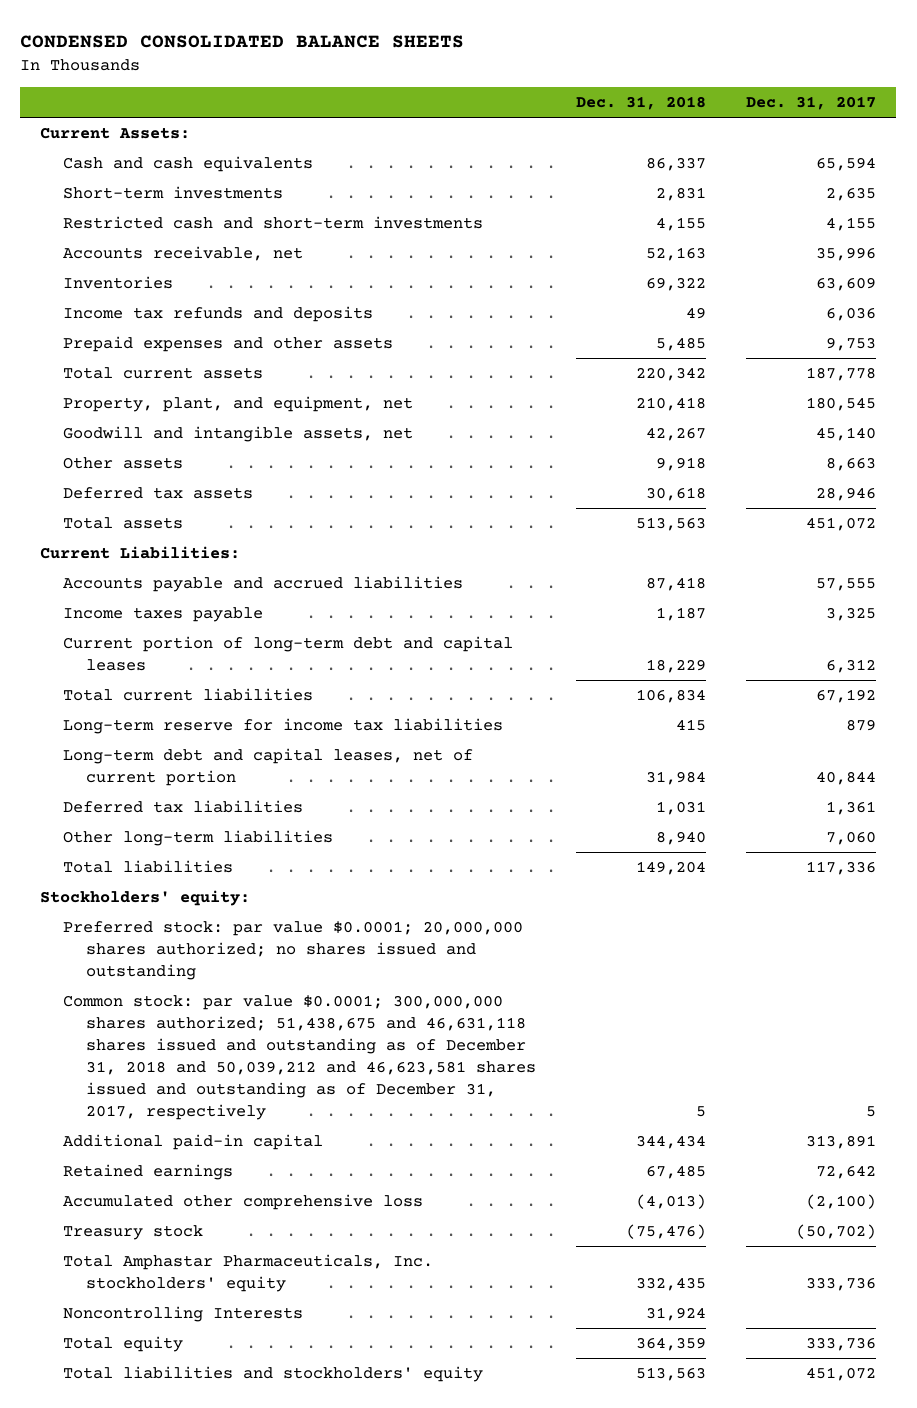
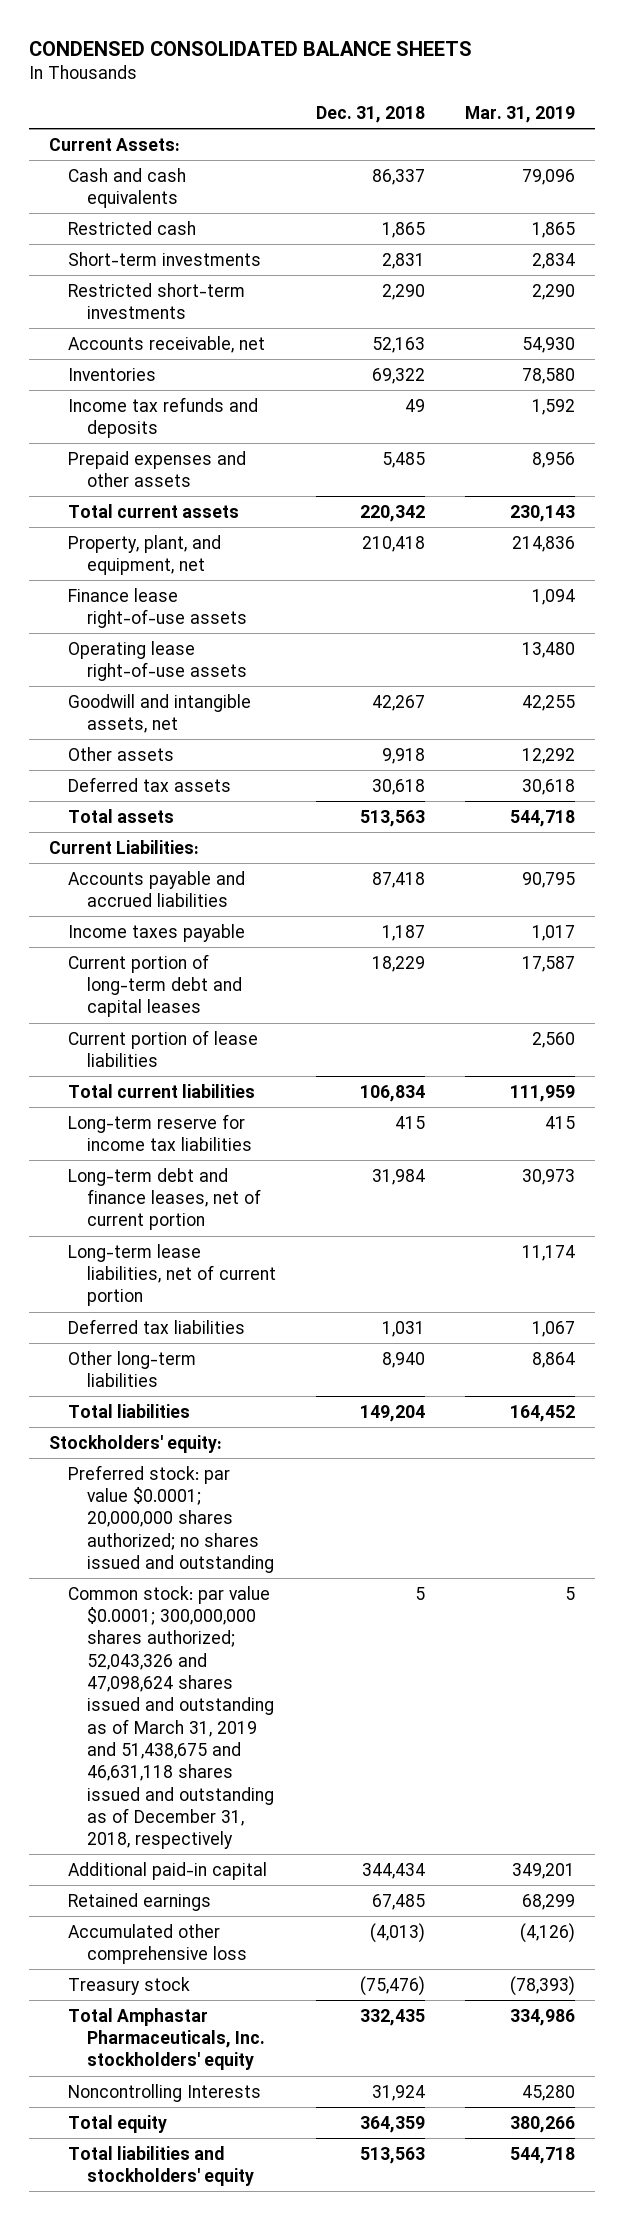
- | Dec. 31, 2018 | Dec. 31, 2017
+ | Dec. 31, 2018 | Mar. 31, 2019
+ Restricted cash | 1,865 | 1,865
- Restricted cash and short-term investments | 4,155 | 4,155
+ Restricted short-term investments | 2,290 | 2,290
+ Finance lease right-of-use assets | | 1,094
+ Operating lease right-of-use assets | | 13,480
+ Current portion of lease liabilities | | 2,560
- Long-term debt and capital leases, net of current portion | 31,984 | 40,844
+ Long-term debt and finance leases, net of current portion | 31,984 | 30,973
+ Long-term lease liabilities, net of current portion | | 11,174
- Common stock: par value $0.0001; 300,000,000 shares authorized; 51,438,675 and 46,631,118 shares issued and outstanding as of December 31, 2018 and 50,039,212 and 46,623,581 shares issued and outstanding as of December 31, 2017, respectively | 5 | 5
+ Common stock: par value $0.0001; 300,000,000 shares authorized; 52,043,326 and 47,098,624 shares issued and outstanding as of March 31, 2019 and 51,438,675 and 46,631,118 shares issued and outstanding as of December 31, 2018, respectively | 5 | 5

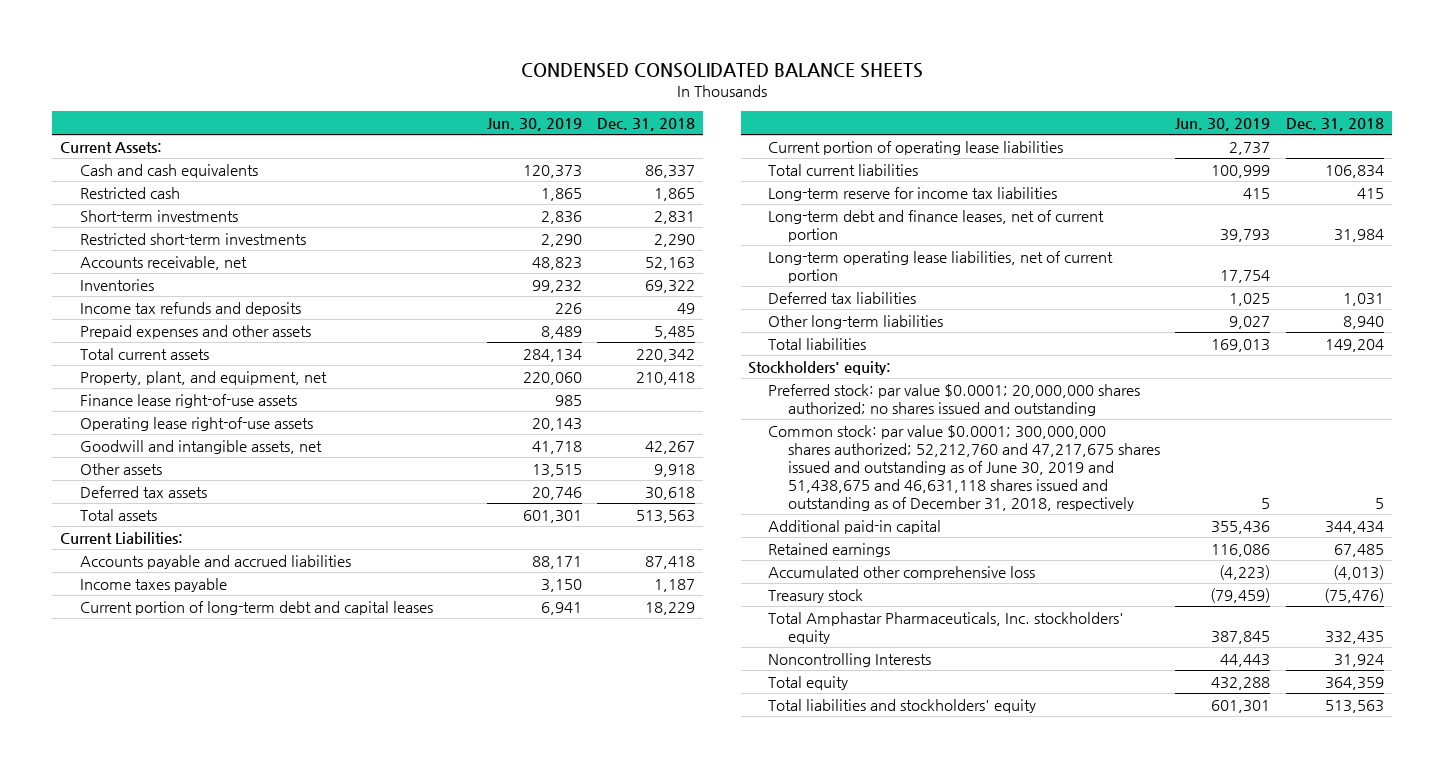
- | Dec. 31, 2018 | Mar. 31, 2019
+ | Jun. 30, 2019 | Dec. 31, 2018
- Current portion of lease liabilities | | 2,560
+ Current portion of operating lease liabilities | 2,737 |
- Long-term lease liabilities, net of current portion | | 11,174
+ Long-term operating lease liabilities, net of current portion | 17,754 |
- Common stock: par value $0.0001; 300,000,000 shares authorized; 52,043,326 and 47,098,624 shares issued and outstanding as of March 31, 2019 and 51,438,675 and 46,631,118 shares issued and outstanding as of December 31, 2018, respectively | 5 | 5
+ Common stock: par value $0.0001; 300,000,000 shares authorized; 52,212,760 and 47,217,675 shares issued and outstanding as of June 30, 2019 and 51,438,675 and 46,631,118 shares issued and outstanding as of December 31, 2018, respectively | 5 | 5

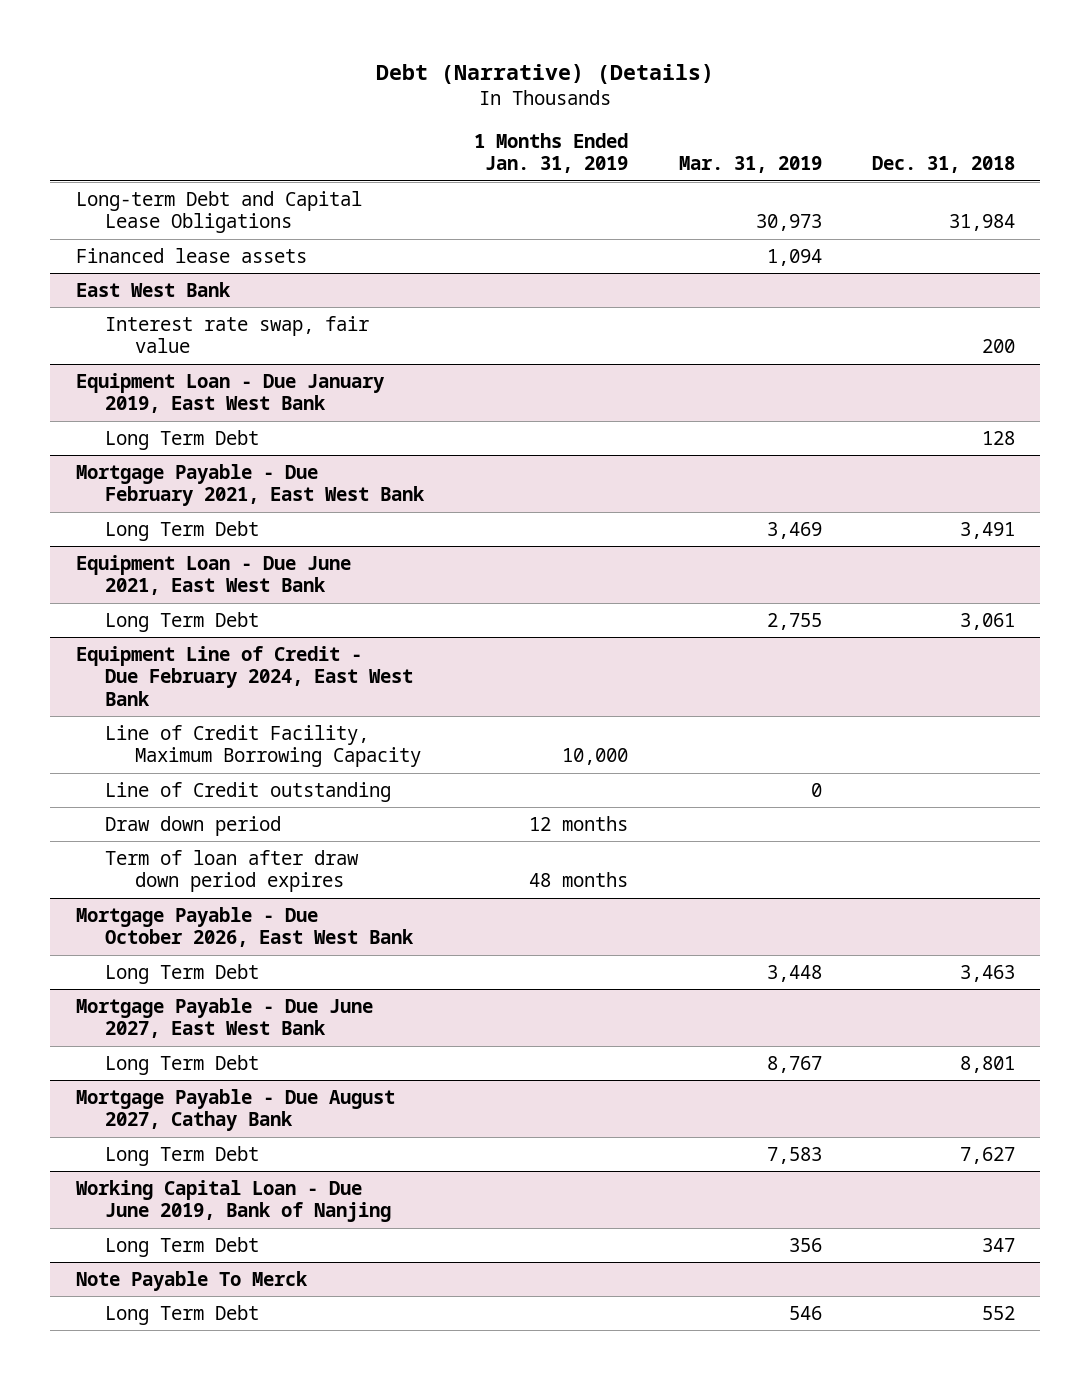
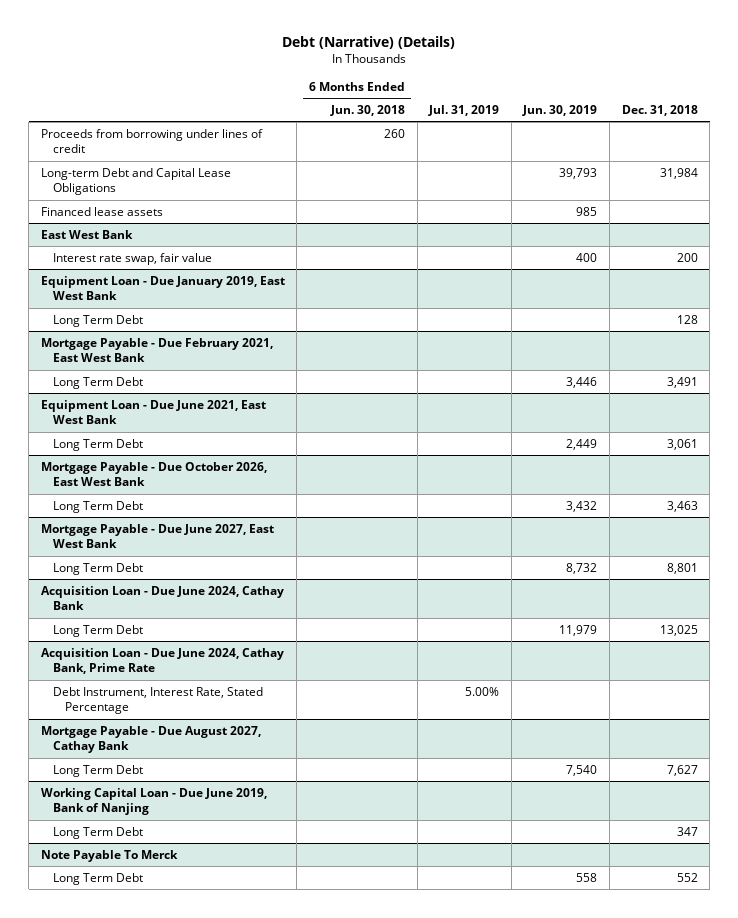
- | 1 Months Ended Jan. 31, 2019 | Mar. 31, 2019 | Dec. 31, 2018
+ | 6 Months Ended Jun. 30, 2018 | Jul. 31, 2019 | Jun. 30, 2019 | Dec. 31, 2018
+ Proceeds from borrowing under lines of credit | 260 | | |
- Equipment Line of Credit - Due February 2024, East West Bank
- Line of Credit Facility, Maximum Borrowing Capacity | 10,000 | |
- Line of Credit outstanding | | 0 |
- Draw down period | 12 months | |
- Term of loan after draw down period expires | 48 months | |
+ Acquisition Loan - Due June 2024, Cathay Bank
+ Long Term Debt | | | 11,979 | 13,025
+ Acquisition Loan - Due June 2024, Cathay Bank, Prime Rate
+ Debt Instrument, Interest Rate, Stated Percentage | | 5.00% | |

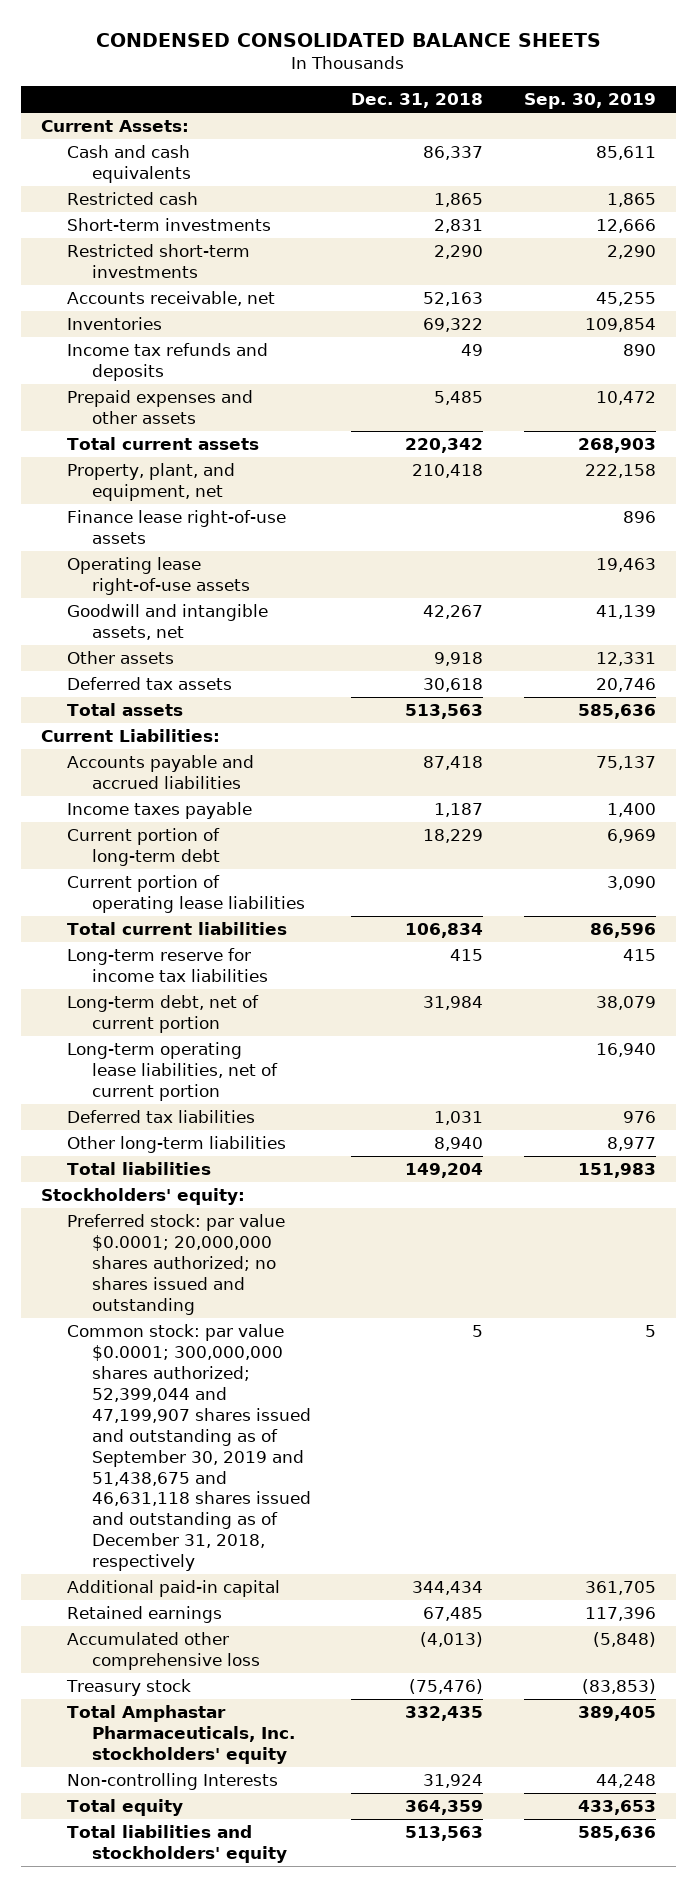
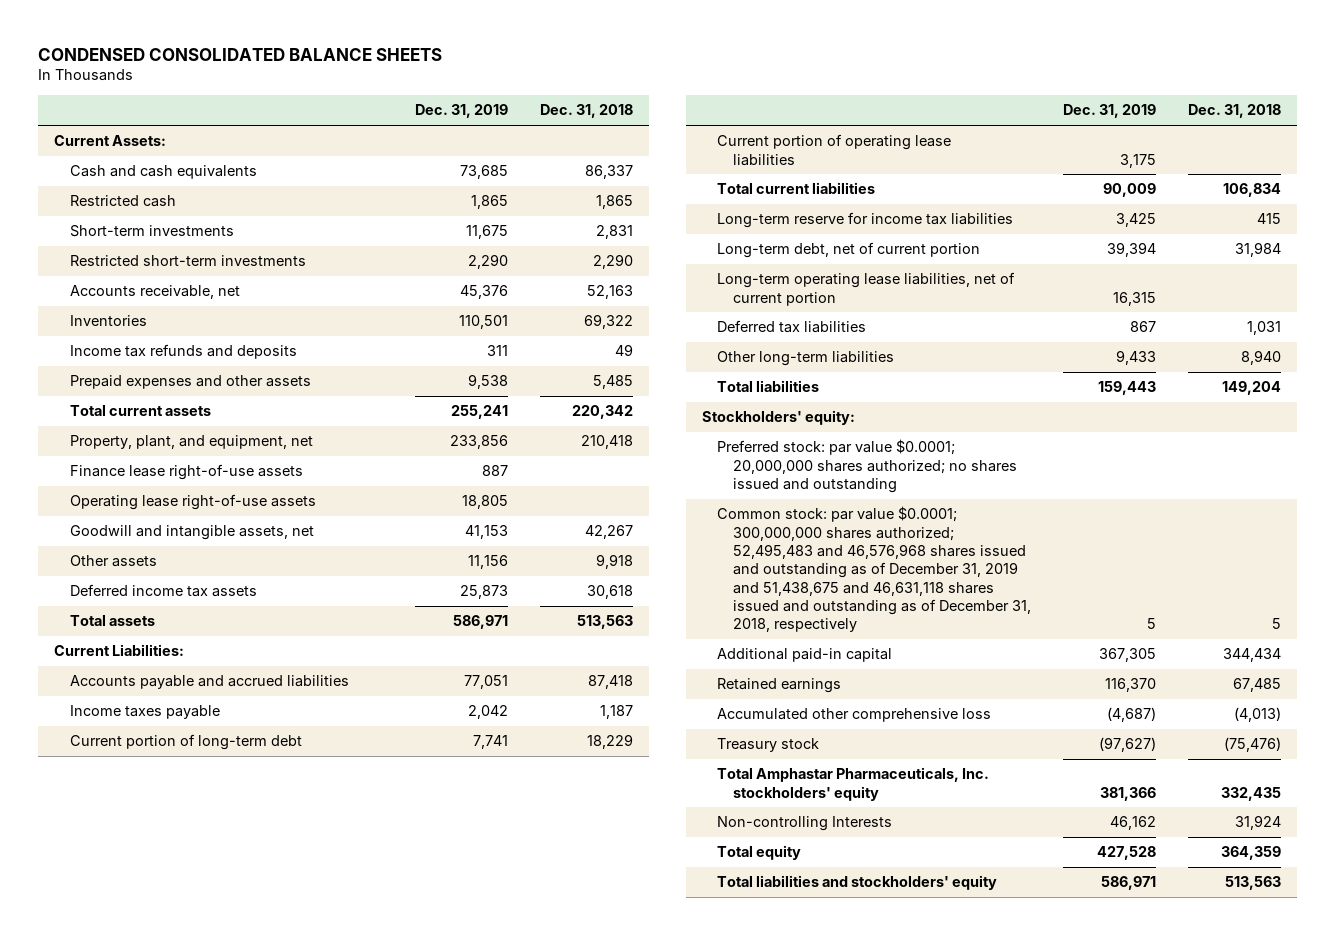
- | Dec. 31, 2018 | Sep. 30, 2019
+ | Dec. 31, 2019 | Dec. 31, 2018
- Deferred tax assets | 30,618 | 20,746
+ Deferred income tax assets | 25,873 | 30,618
- Common stock: par value $0.0001; 300,000,000 shares authorized; 52,399,044 and 47,199,907 shares issued and outstanding as of September 30, 2019 and 51,438,675 and 46,631,118 shares issued and outstanding as of December 31, 2018, respectively | 5 | 5
+ Common stock: par value $0.0001; 300,000,000 shares authorized; 52,495,483 and 46,576,968 shares issued and outstanding as of December 31, 2019 and 51,438,675 and 46,631,118 shares issued and outstanding as of December 31, 2018, respectively | 5 | 5

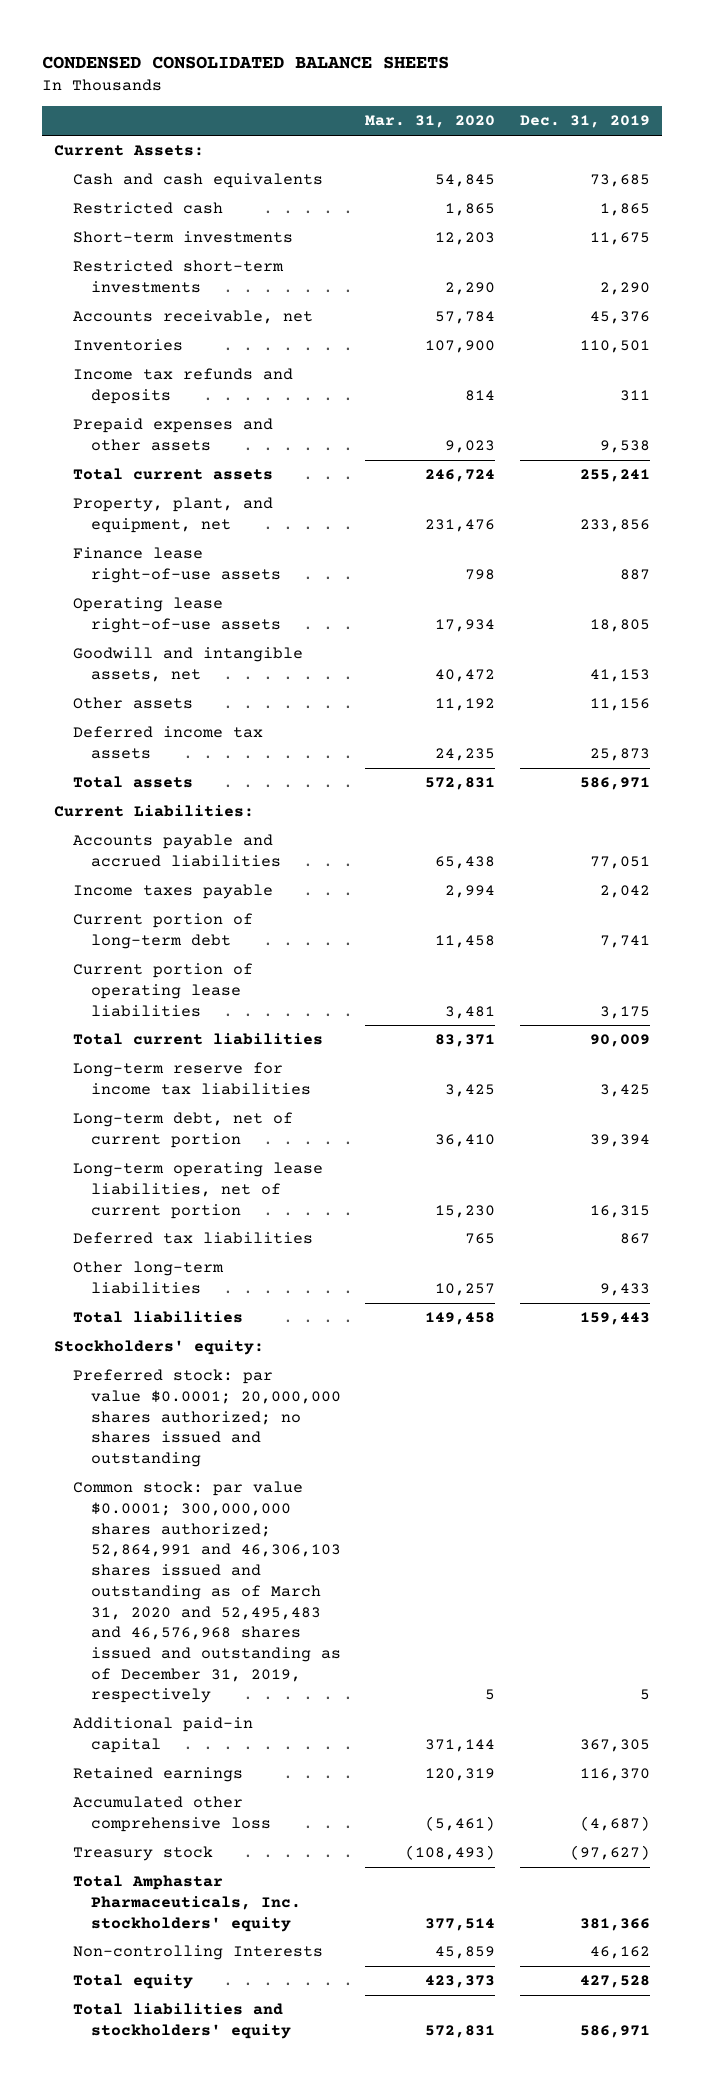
- | Dec. 31, 2019 | Dec. 31, 2018
+ | Mar. 31, 2020 | Dec. 31, 2019
- Common stock: par value $0.0001; 300,000,000 shares authorized; 52,495,483 and 46,576,968 shares issued and outstanding as of December 31, 2019 and 51,438,675 and 46,631,118 shares issued and outstanding as of December 31, 2018, respectively | 5 | 5
+ Common stock: par value $0.0001; 300,000,000 shares authorized; 52,864,991 and 46,306,103 shares issued and outstanding as of March 31, 2020 and 52,495,483 and 46,576,968 shares issued and outstanding as of December 31, 2019, respectively | 5 | 5

